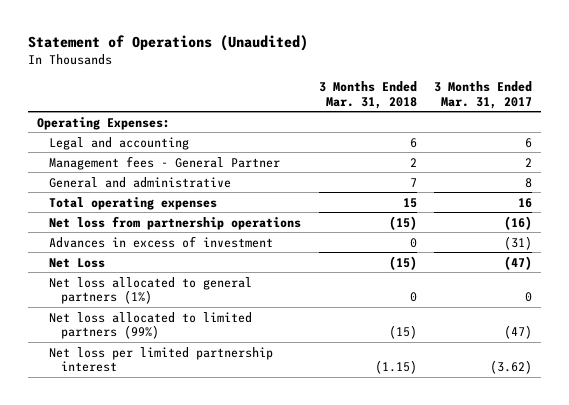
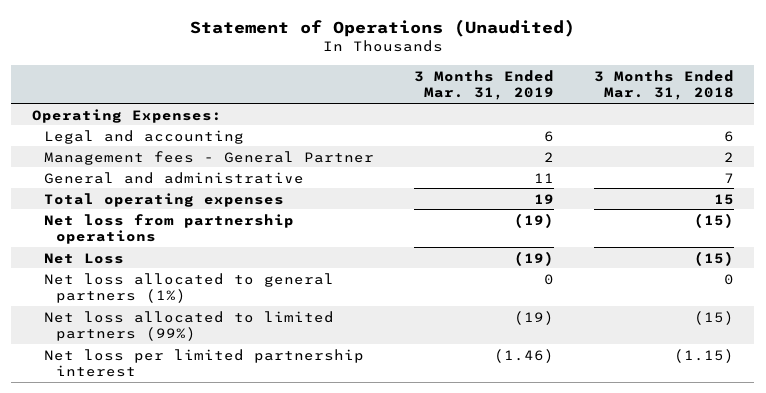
- | 3 Months Ended Mar. 31, 2018 | 3 Months Ended Mar. 31, 2017
+ | 3 Months Ended Mar. 31, 2019 | 3 Months Ended Mar. 31, 2018
- Advances in excess of investment | 0 | (31)

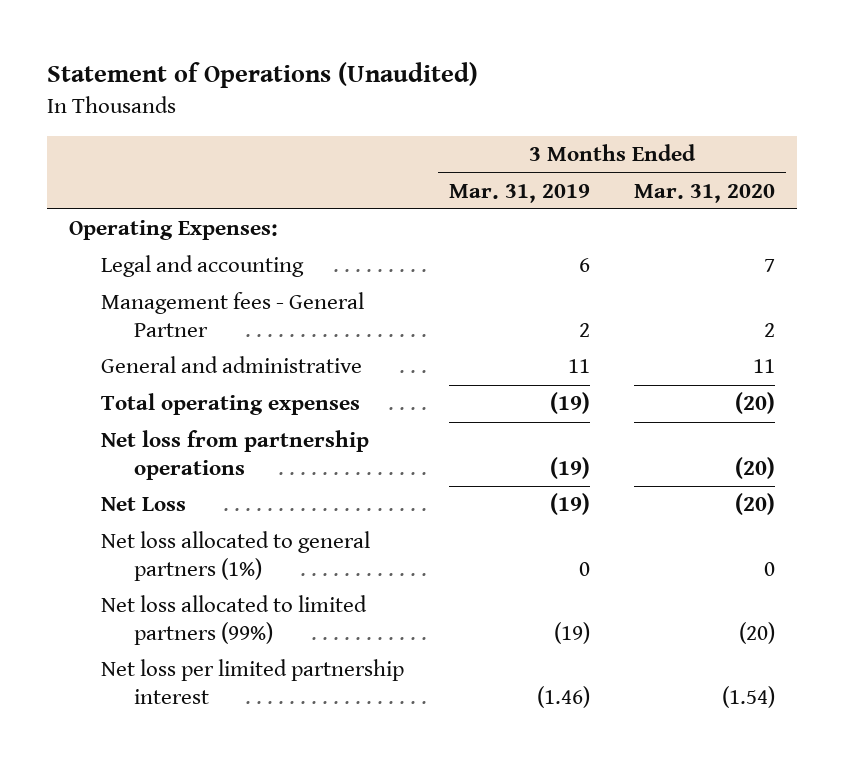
- | 3 Months Ended Mar. 31, 2019 | 3 Months Ended Mar. 31, 2018
+ | 3 Months Ended Mar. 31, 2019 | 3 Months Ended Mar. 31, 2020
- Total operating expenses | 19 | 15
+ Total operating expenses | (19) | (20)

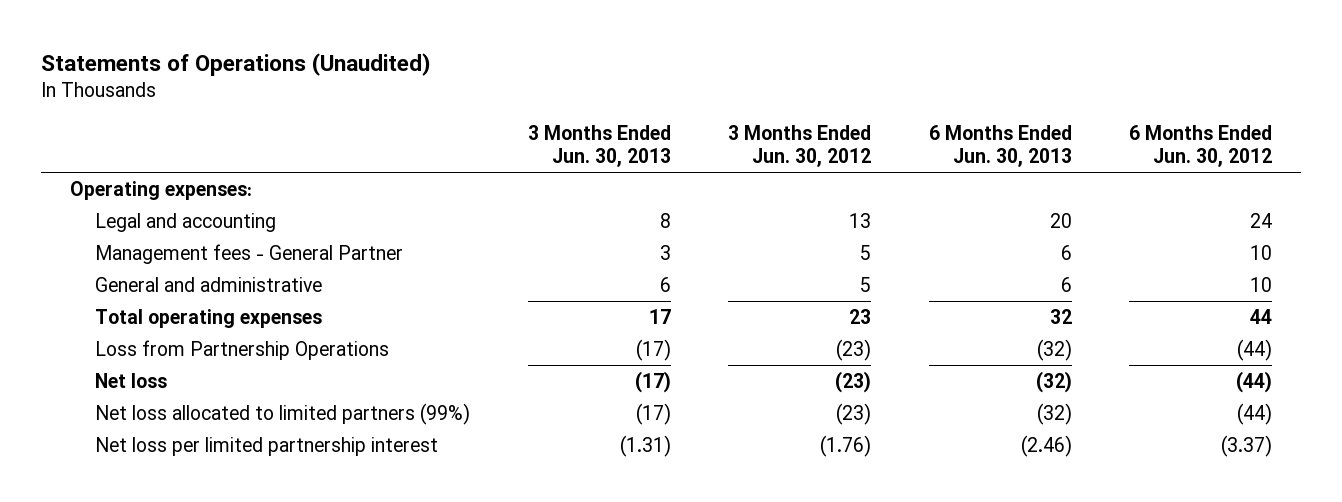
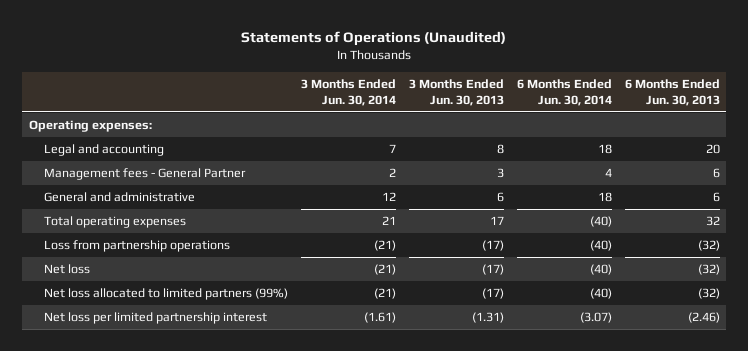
- | 3 Months Ended Jun. 30, 2013 | 3 Months Ended Jun. 30, 2012 | 6 Months Ended Jun. 30, 2013 | 6 Months Ended Jun. 30, 2012
+ | 3 Months Ended Jun. 30, 2014 | 3 Months Ended Jun. 30, 2013 | 6 Months Ended Jun. 30, 2014 | 6 Months Ended Jun. 30, 2013
- Loss from Partnership Operations | (17) | (23) | (32) | (44)
+ Loss from partnership operations | (21) | (17) | (40) | (32)

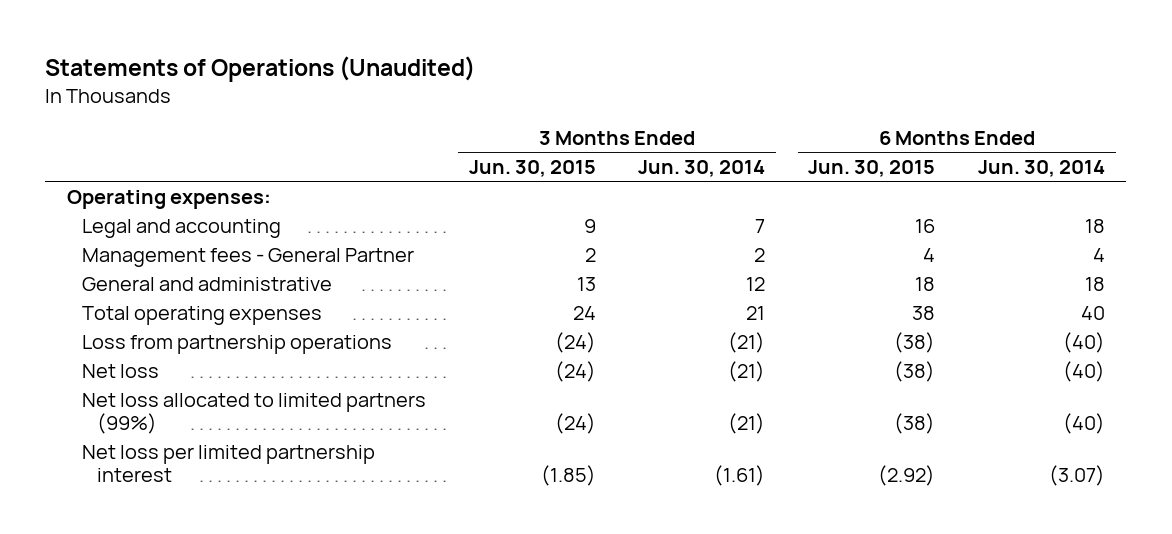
- | 3 Months Ended Jun. 30, 2014 | 3 Months Ended Jun. 30, 2013 | 6 Months Ended Jun. 30, 2014 | 6 Months Ended Jun. 30, 2013
+ | 3 Months Ended Jun. 30, 2015 | 3 Months Ended Jun. 30, 2014 | 6 Months Ended Jun. 30, 2015 | 6 Months Ended Jun. 30, 2014
- Total operating expenses | 21 | 17 | (40) | 32
+ Total operating expenses | 24 | 21 | 38 | 40

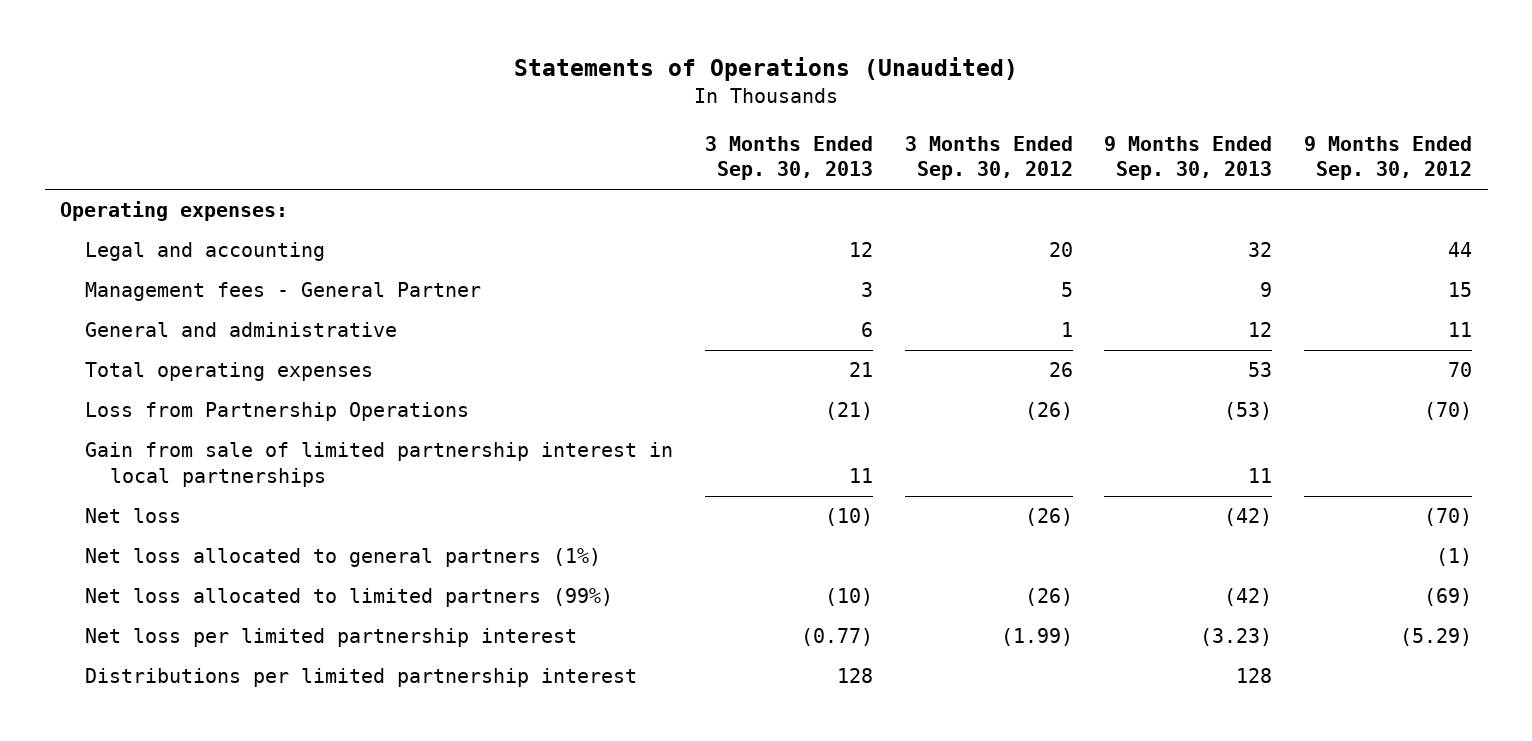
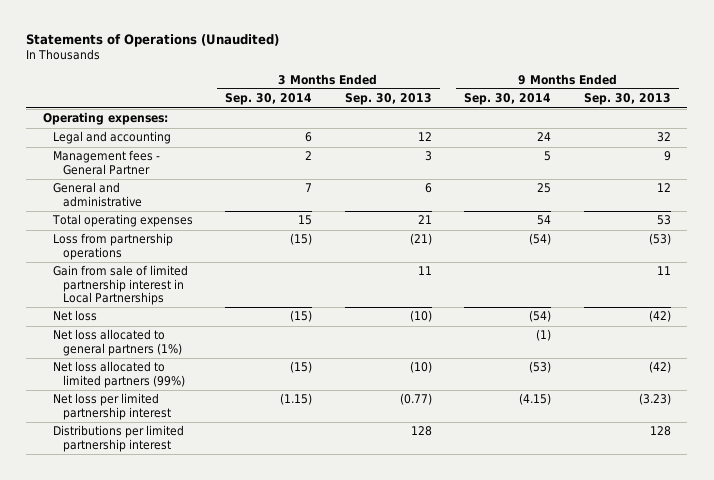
- | 3 Months Ended Sep. 30, 2013 | 3 Months Ended Sep. 30, 2012 | 9 Months Ended Sep. 30, 2013 | 9 Months Ended Sep. 30, 2012
+ | 3 Months Ended Sep. 30, 2014 | 3 Months Ended Sep. 30, 2013 | 9 Months Ended Sep. 30, 2014 | 9 Months Ended Sep. 30, 2013
- Loss from Partnership Operations | (21) | (26) | (53) | (70)
- Gain from sale of limited partnership interest in local partnerships | 11 | | 11 |
+ Loss from partnership operations | (15) | (21) | (54) | (53)
+ Gain from sale of limited partnership interest in Local Partnerships | | 11 | | 11

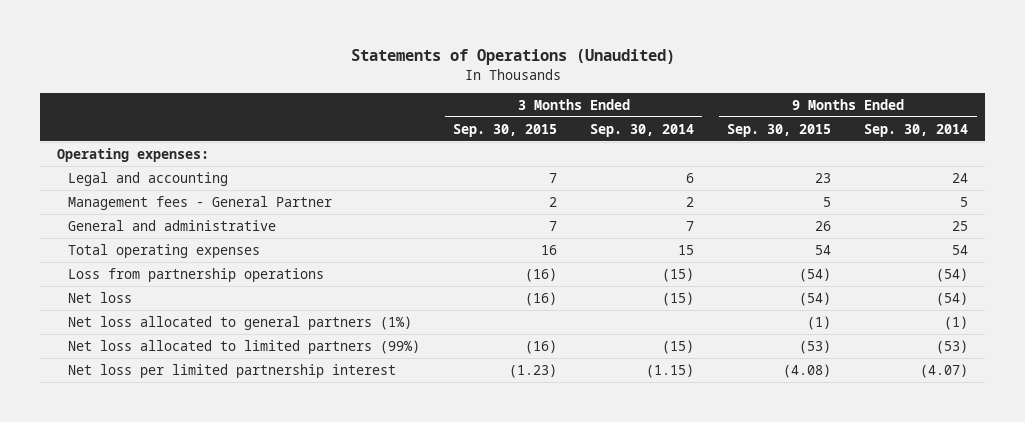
- | 3 Months Ended Sep. 30, 2014 | 3 Months Ended Sep. 30, 2013 | 9 Months Ended Sep. 30, 2014 | 9 Months Ended Sep. 30, 2013
+ | 3 Months Ended Sep. 30, 2015 | 3 Months Ended Sep. 30, 2014 | 9 Months Ended Sep. 30, 2015 | 9 Months Ended Sep. 30, 2014
- Gain from sale of limited partnership interest in Local Partnerships | | 11 | | 11
- Net loss per limited partnership interest | (1.15) | (0.77) | (4.15) | (3.23)
- Distributions per limited partnership interest | | 128 | | 128
+ Net loss per limited partnership interest | (1.23) | (1.15) | (4.08) | (4.07)

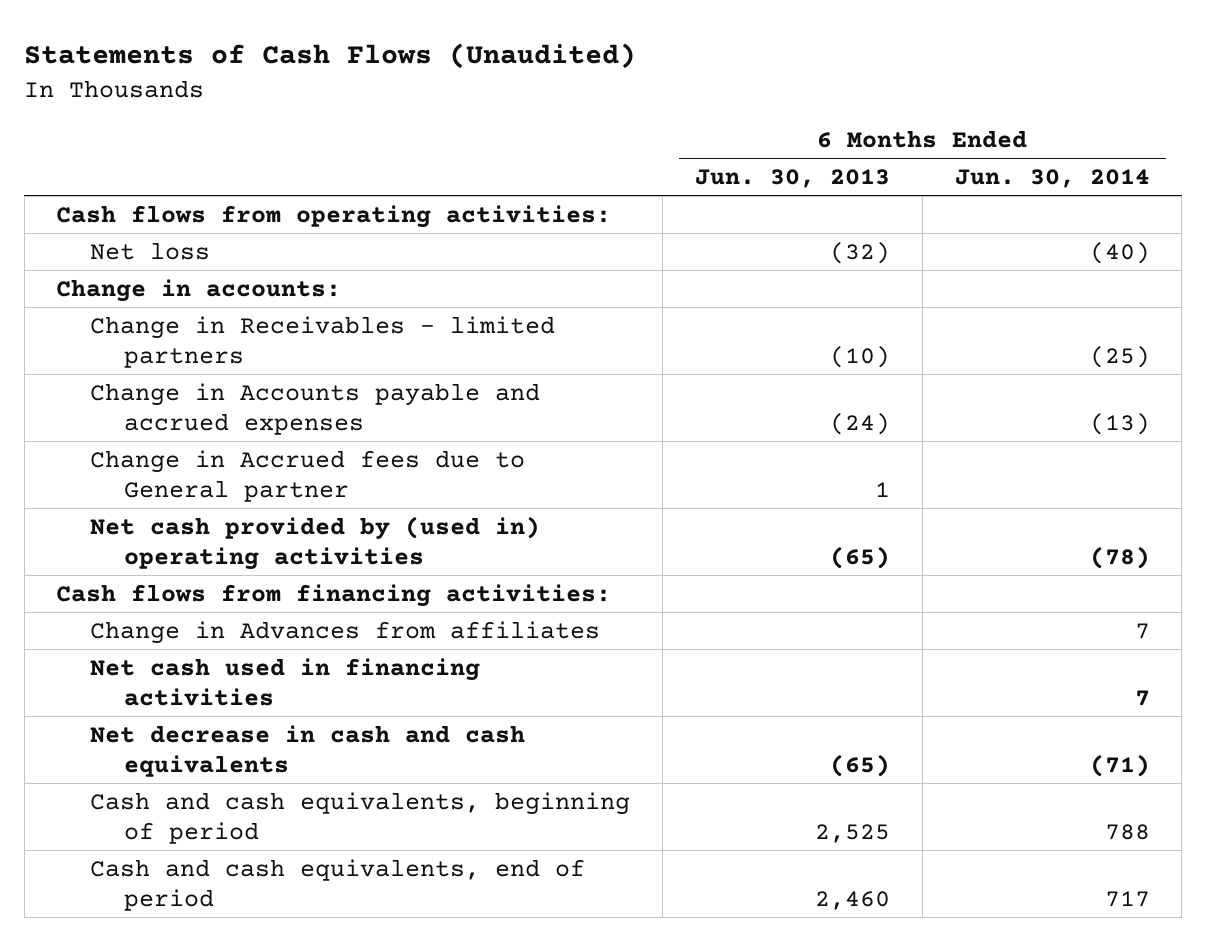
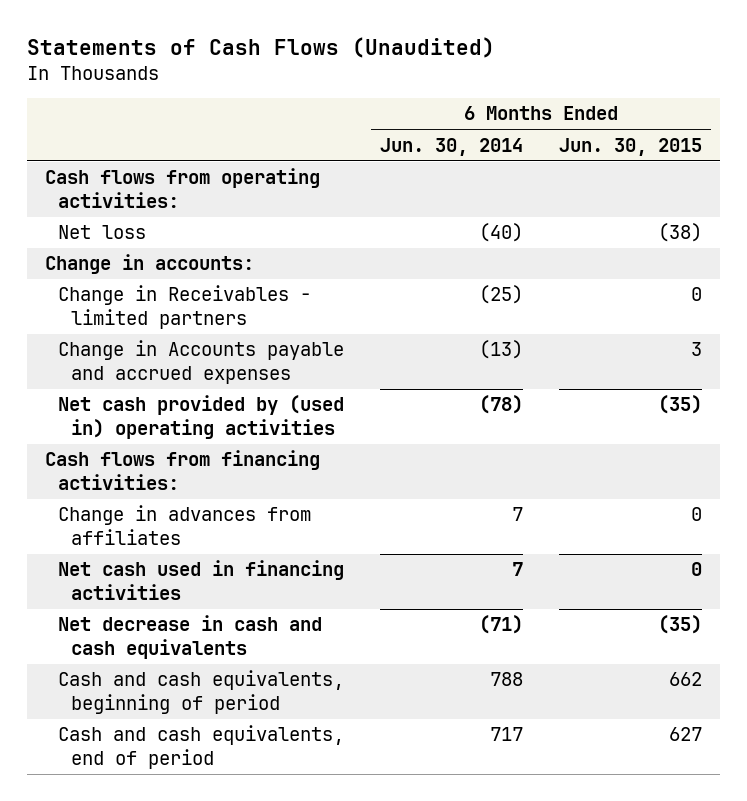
- | 6 Months Ended Jun. 30, 2013 | 6 Months Ended Jun. 30, 2014
+ | 6 Months Ended Jun. 30, 2014 | 6 Months Ended Jun. 30, 2015
- Change in Accrued fees due to General partner | 1 |
- Change in Advances from affiliates | | 7
+ Change in advances from affiliates | 7 | 0

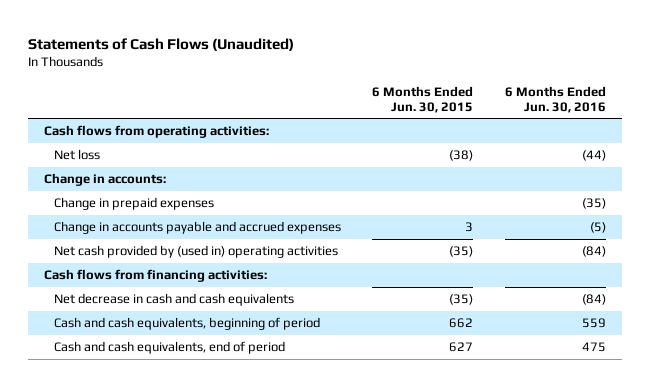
- | 6 Months Ended Jun. 30, 2014 | 6 Months Ended Jun. 30, 2015
+ | 6 Months Ended Jun. 30, 2015 | 6 Months Ended Jun. 30, 2016
- Change in Receivables - limited partners | (25) | 0
- Change in Accounts payable and accrued expenses | (13) | 3
+ Change in prepaid expenses | | (35)
+ Change in accounts payable and accrued expenses | 3 | (5)
- Change in advances from affiliates | 7 | 0
- Net cash used in financing activities | 7 | 0

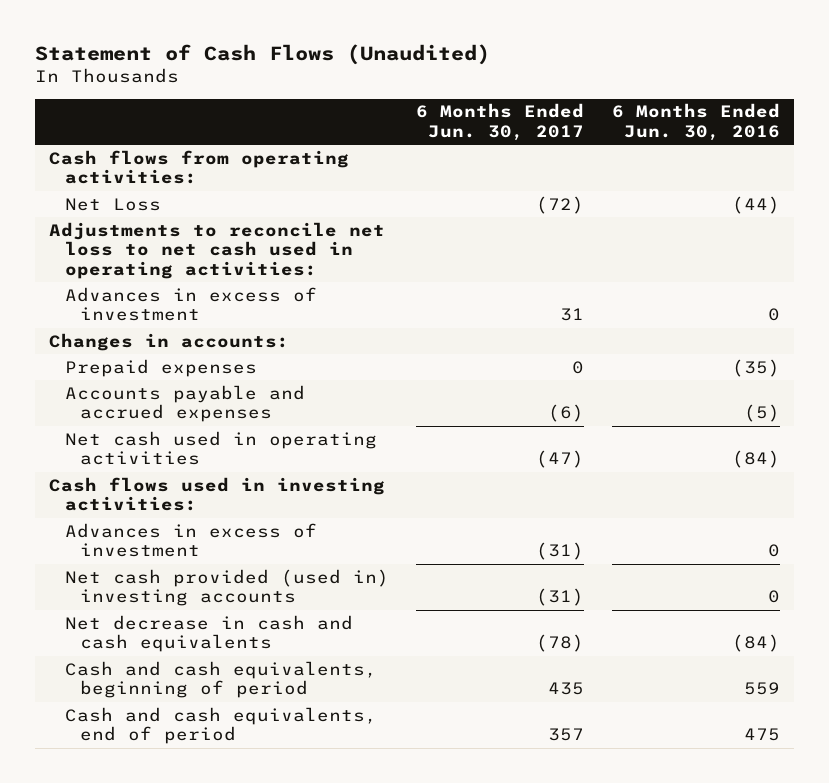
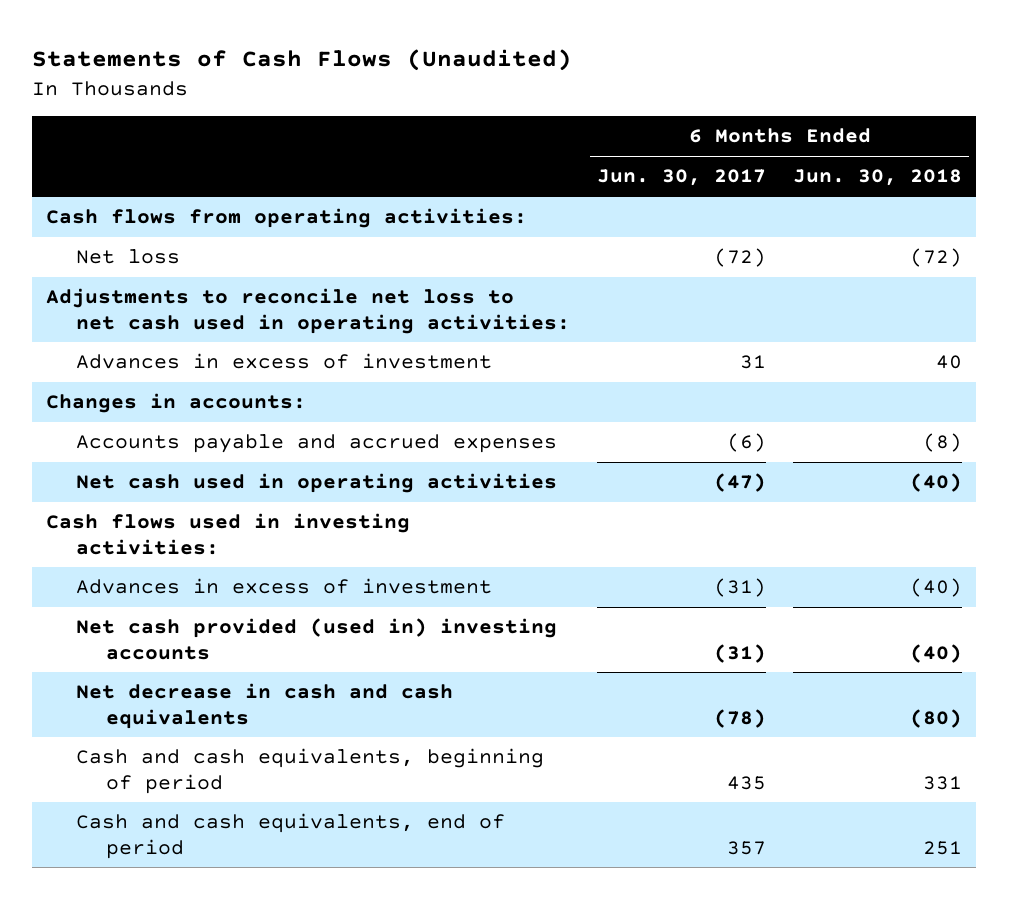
- Statement of Cash Flows (Unaudited)
+ Statements of Cash Flows (Unaudited)
- | 6 Months Ended Jun. 30, 2017 | 6 Months Ended Jun. 30, 2016
+ | 6 Months Ended Jun. 30, 2017 | 6 Months Ended Jun. 30, 2018
- Net Loss | (72) | (44)
+ Net loss | (72) | (72)
- Prepaid expenses | 0 | (35)

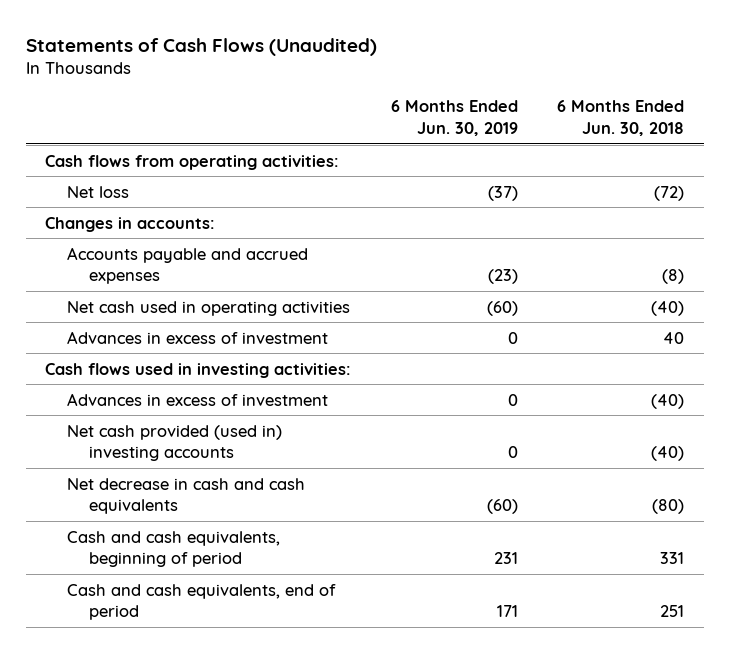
- | 6 Months Ended Jun. 30, 2017 | 6 Months Ended Jun. 30, 2018
+ | 6 Months Ended Jun. 30, 2019 | 6 Months Ended Jun. 30, 2018
- Adjustments to reconcile net loss to net cash used in operating activities:
moved down: Advances in excess of investment | 0 | 40

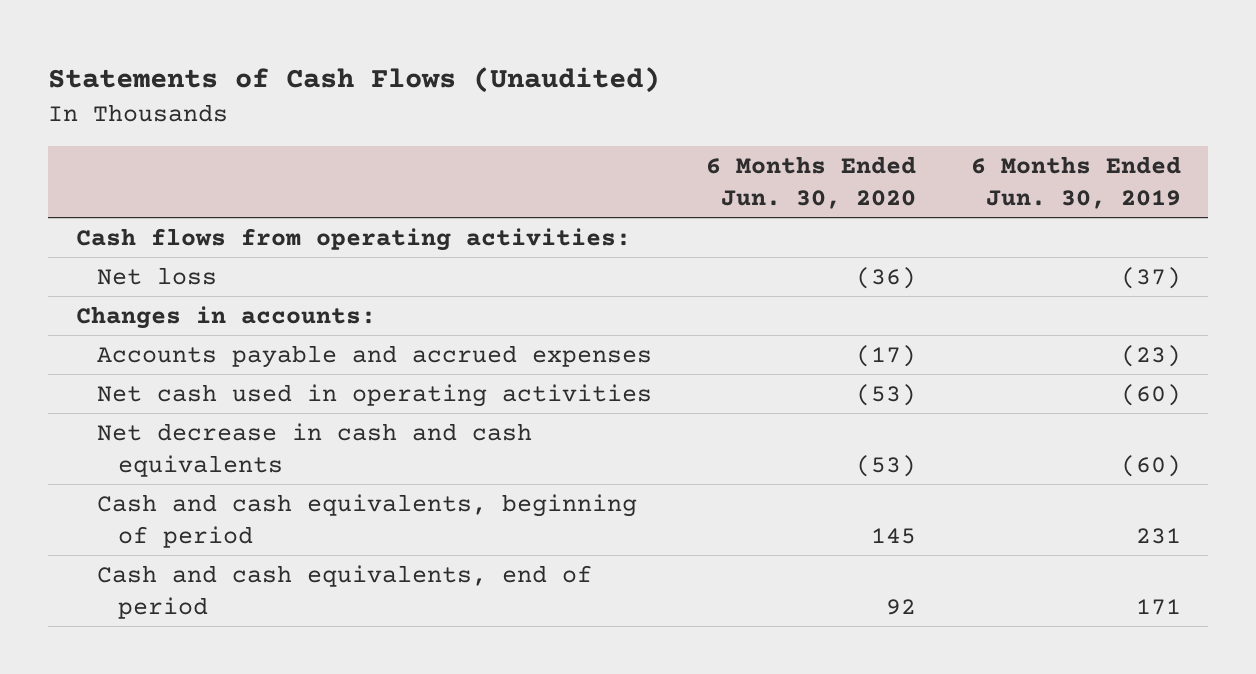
- | 6 Months Ended Jun. 30, 2019 | 6 Months Ended Jun. 30, 2018
+ | 6 Months Ended Jun. 30, 2020 | 6 Months Ended Jun. 30, 2019
- Advances in excess of investment | 0 | 40
- Cash flows used in investing activities:
- Advances in excess of investment | 0 | (40)
- Net cash provided (used in) investing accounts | 0 | (40)

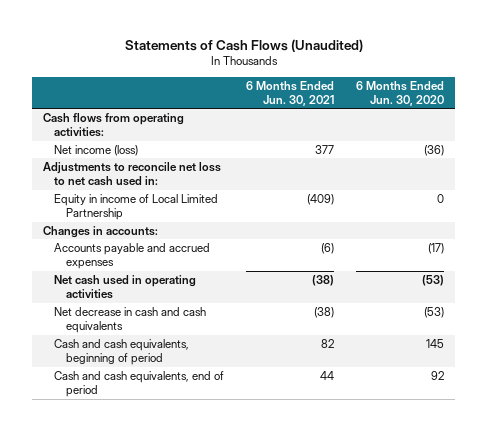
- | 6 Months Ended Jun. 30, 2020 | 6 Months Ended Jun. 30, 2019
+ | 6 Months Ended Jun. 30, 2021 | 6 Months Ended Jun. 30, 2020
- Net loss | (36) | (37)
+ Net income (loss) | 377 | (36)
+ Adjustments to reconcile net loss to net cash used in:
+ Equity in income of Local Limited Partnership | (409) | 0

